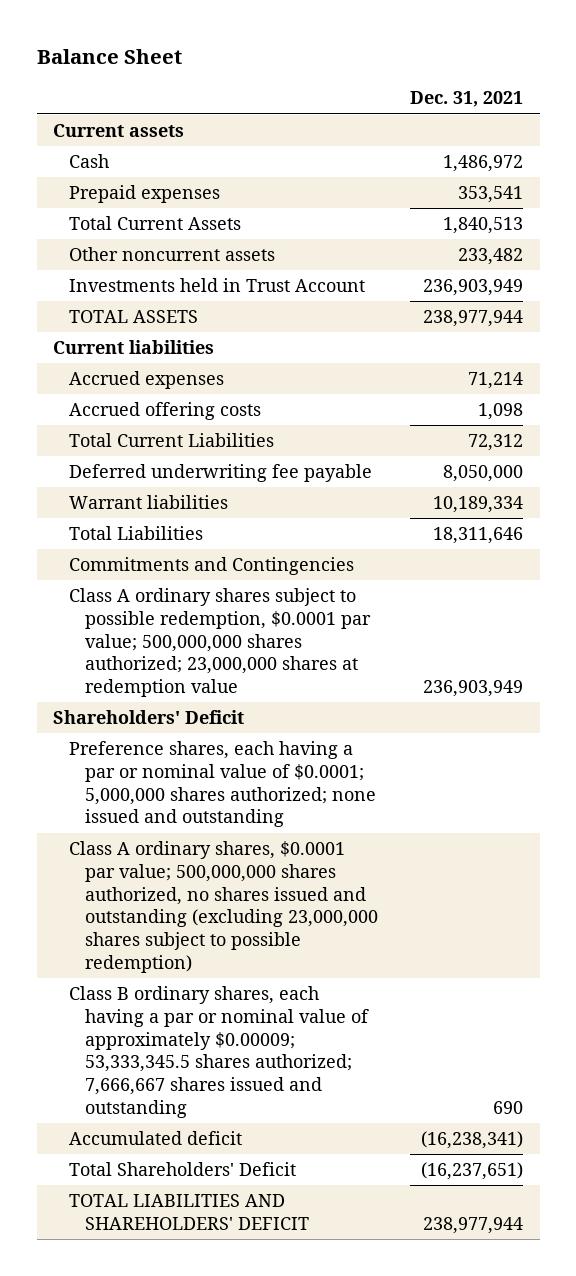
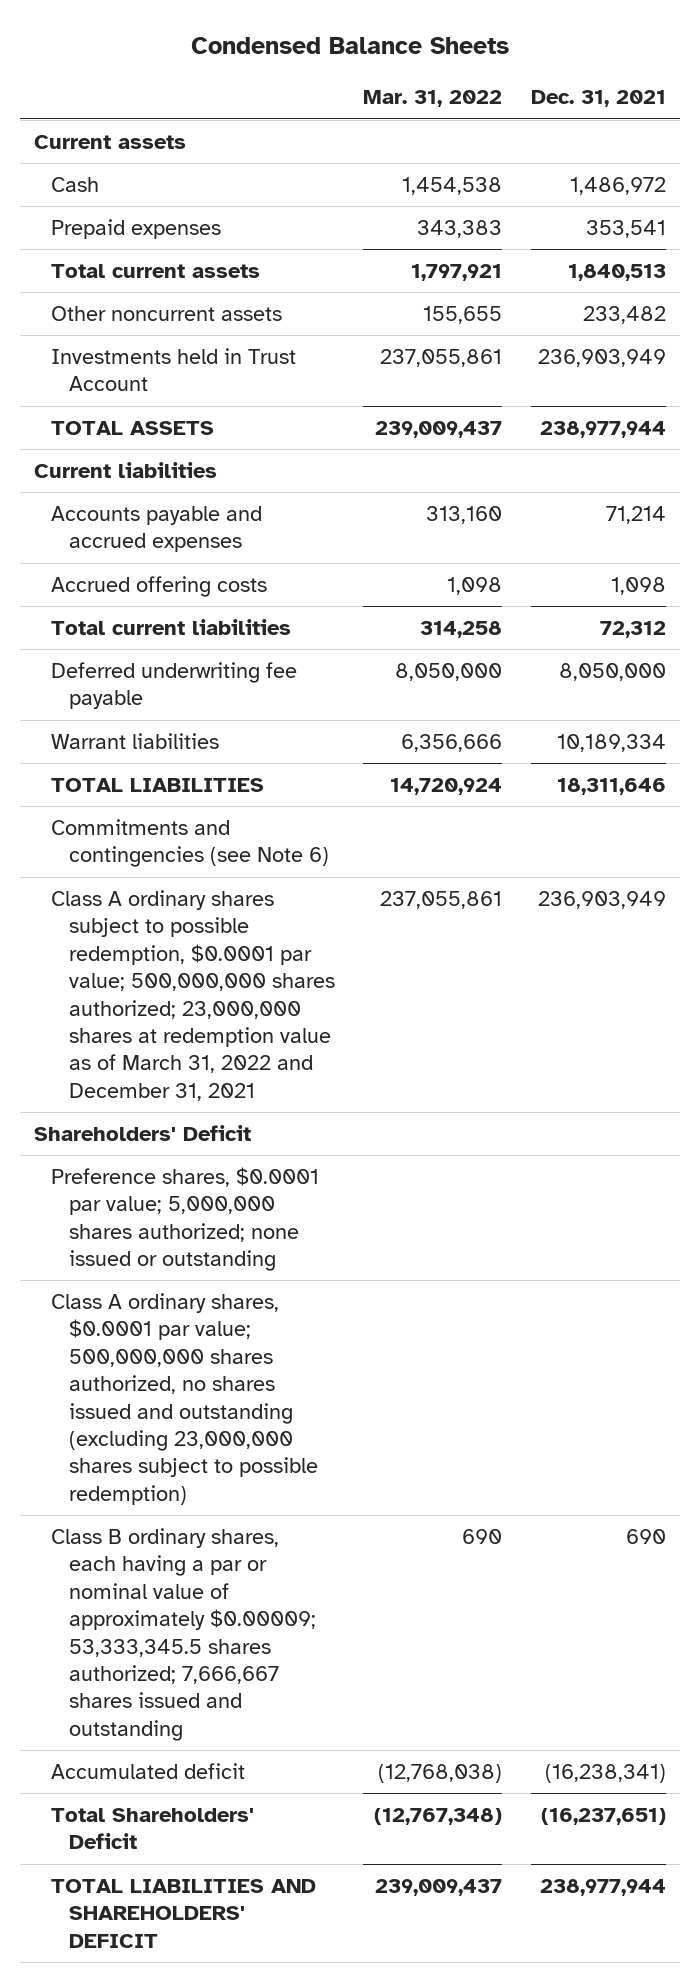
- Balance Sheet
+ Condensed Balance Sheets
- | Dec. 31, 2021
+ | Mar. 31, 2022 | Dec. 31, 2021
- Total Current Assets | 1,840,513
+ Total current assets | 1,797,921 | 1,840,513
- Accrued expenses | 71,214
+ Accounts payable and accrued expenses | 313,160 | 71,214
- Total Current Liabilities | 72,312
+ Total current liabilities | 314,258 | 72,312
- Total Liabilities | 18,311,646
- Commitments and Contingencies
- Class A ordinary shares subject to possible redemption, $0.0001 par value; 500,000,000 shares authorized; 23,000,000 shares at redemption value | 236,903,949
+ TOTAL LIABILITIES | 14,720,924 | 18,311,646
+ Commitments and contingencies (see Note 6)
+ Class A ordinary shares subject to possible redemption, $0.0001 par value; 500,000,000 shares authorized; 23,000,000 shares at redemption value as of March 31, 2022 and December 31, 2021 | 237,055,861 | 236,903,949
- Preference shares, each having a par or nominal value of $0.0001; 5,000,000 shares authorized; none issued and outstanding
+ Preference shares, $0.0001 par value; 5,000,000 shares authorized; none issued or outstanding

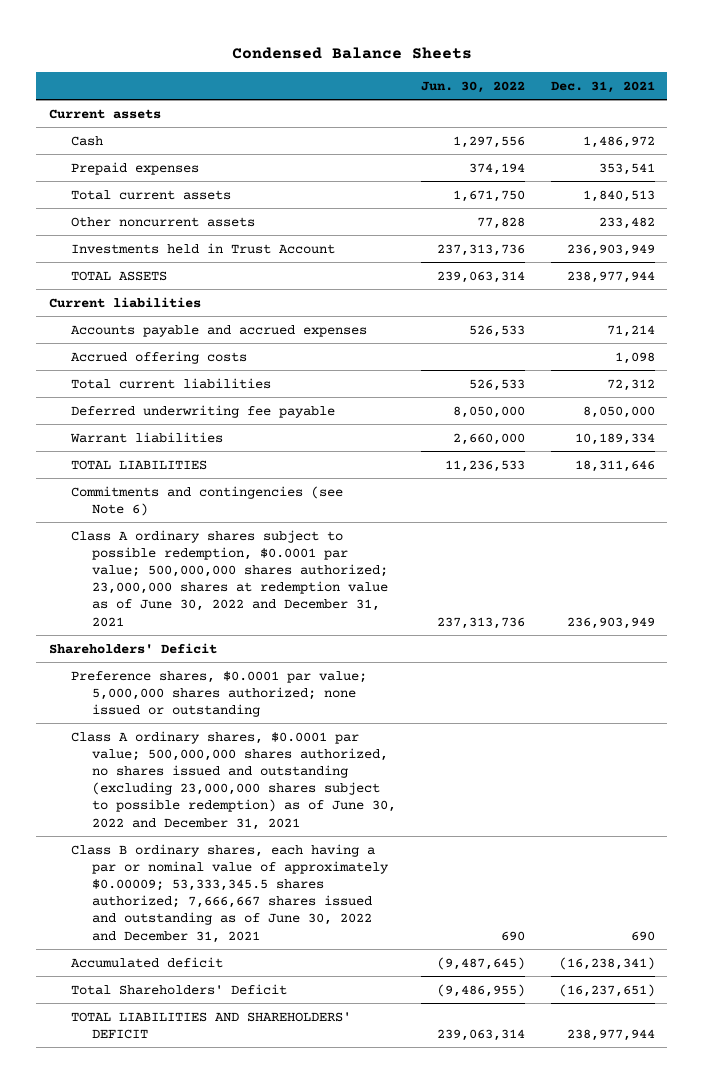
- | Mar. 31, 2022 | Dec. 31, 2021
+ | Jun. 30, 2022 | Dec. 31, 2021
- Class A ordinary shares subject to possible redemption, $0.0001 par value; 500,000,000 shares authorized; 23,000,000 shares at redemption value as of March 31, 2022 and December 31, 2021 | 237,055,861 | 236,903,949
+ Class A ordinary shares subject to possible redemption, $0.0001 par value; 500,000,000 shares authorized; 23,000,000 shares at redemption value as of June 30, 2022 and December 31, 2021 | 237,313,736 | 236,903,949
- Class A ordinary shares, $0.0001 par value; 500,000,000 shares authorized, no shares issued and outstanding (excluding 23,000,000 shares subject to possible redemption)
- Class B ordinary shares, each having a par or nominal value of approximately $0.00009; 53,333,345.5 shares authorized; 7,666,667 shares issued and outstanding | 690 | 690
+ Class A ordinary shares, $0.0001 par value; 500,000,000 shares authorized, no shares issued and outstanding (excluding 23,000,000 shares subject to possible redemption) as of June 30, 2022 and December 31, 2021
+ Class B ordinary shares, each having a par or nominal value of approximately $0.00009; 53,333,345.5 shares authorized; 7,666,667 shares issued and outstanding as of June 30, 2022 and December 31, 2021 | 690 | 690

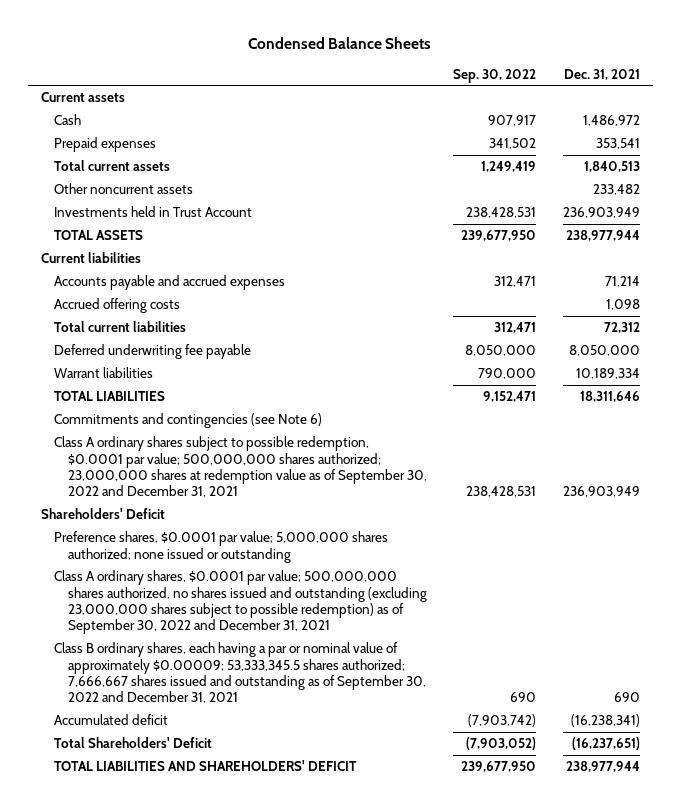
- | Jun. 30, 2022 | Dec. 31, 2021
+ | Sep. 30, 2022 | Dec. 31, 2021
- Class A ordinary shares subject to possible redemption, $0.0001 par value; 500,000,000 shares authorized; 23,000,000 shares at redemption value as of June 30, 2022 and December 31, 2021 | 237,313,736 | 236,903,949
+ Class A ordinary shares subject to possible redemption, $0.0001 par value; 500,000,000 shares authorized; 23,000,000 shares at redemption value as of September 30, 2022 and December 31, 2021 | 238,428,531 | 236,903,949
- Class A ordinary shares, $0.0001 par value; 500,000,000 shares authorized, no shares issued and outstanding (excluding 23,000,000 shares subject to possible redemption) as of June 30, 2022 and December 31, 2021
- Class B ordinary shares, each having a par or nominal value of approximately $0.00009; 53,333,345.5 shares authorized; 7,666,667 shares issued and outstanding as of June 30, 2022 and December 31, 2021 | 690 | 690
+ Class A ordinary shares, $0.0001 par value; 500,000,000 shares authorized, no shares issued and outstanding (excluding 23,000,000 shares subject to possible redemption) as of September 30, 2022 and December 31, 2021
+ Class B ordinary shares, each having a par or nominal value of approximately $0.00009; 53,333,345.5 shares authorized; 7,666,667 shares issued and outstanding as of September 30, 2022 and December 31, 2021 | 690 | 690

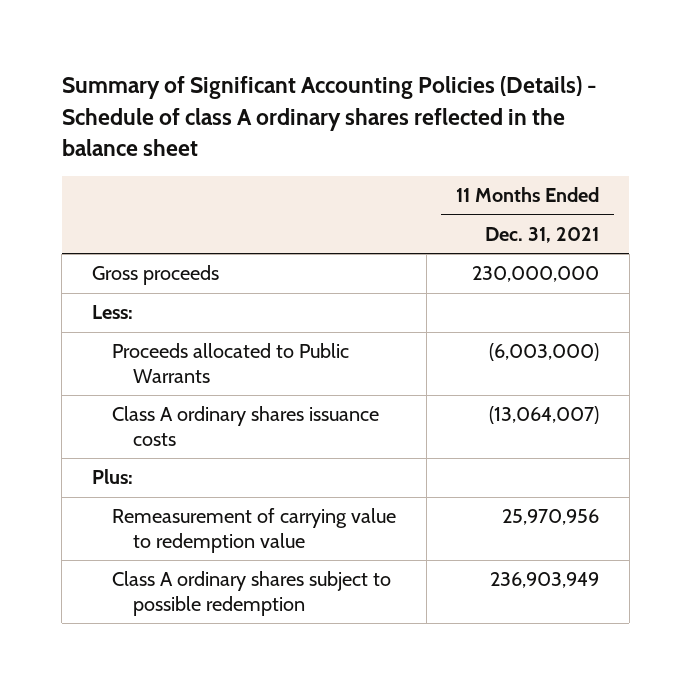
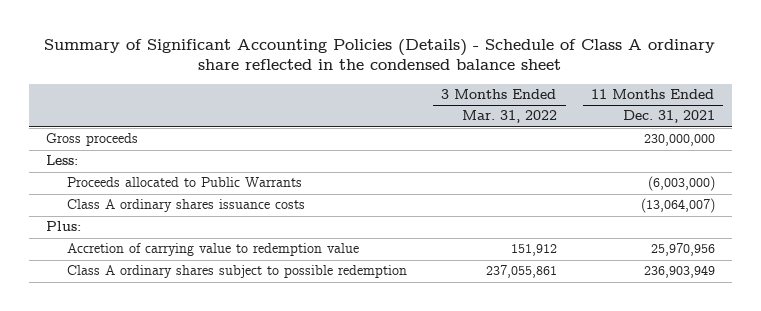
- Summary of Significant Accounting Policies (Details) - Schedule of class A ordinary shares reflected in the balance sheet
+ Summary of Significant Accounting Policies (Details) - Schedule of Class A ordinary share reflected in the condensed balance sheet
- | 11 Months Ended Dec. 31, 2021
+ | 3 Months Ended Mar. 31, 2022 | 11 Months Ended Dec. 31, 2021
- Remeasurement of carrying value to redemption value | 25,970,956
+ Accretion of carrying value to redemption value | 151,912 | 25,970,956

